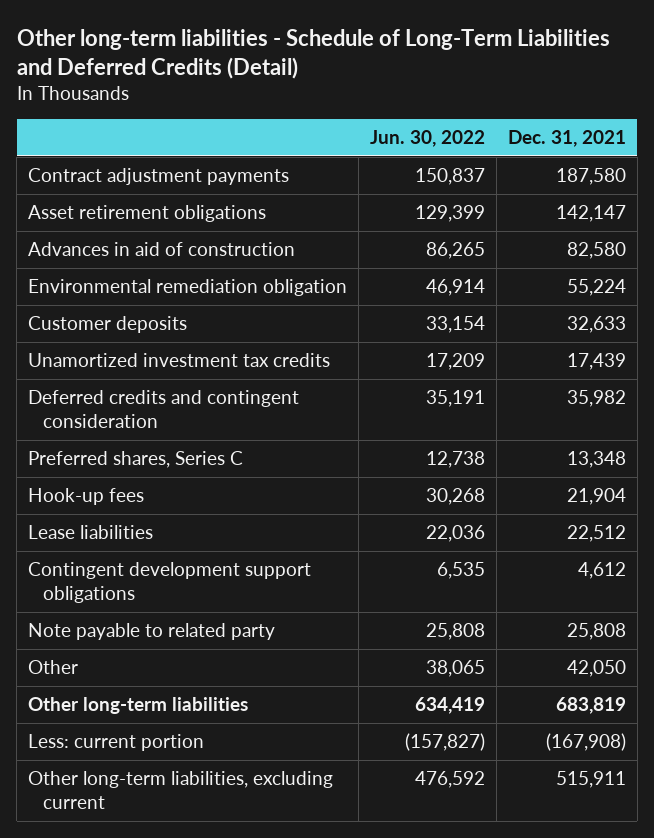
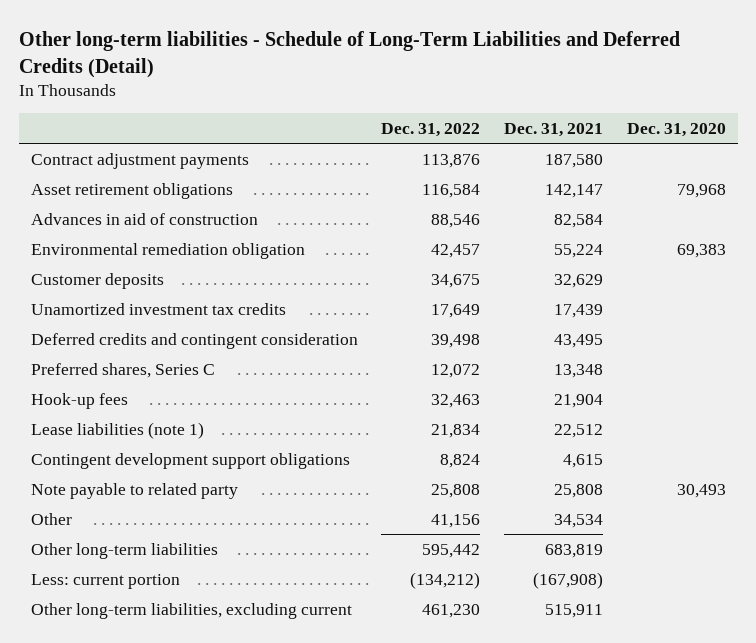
- | Jun. 30, 2022 | Dec. 31, 2021
+ | Dec. 31, 2022 | Dec. 31, 2021 | Dec. 31, 2020
- Advances in aid of construction | 86,265 | 82,580
+ Advances in aid of construction | 88,546 | 82,584 |
- Customer deposits | 33,154 | 32,633
+ Customer deposits | 34,675 | 32,629 |
- Deferred credits and contingent consideration | 35,191 | 35,982
+ Deferred credits and contingent consideration | 39,498 | 43,495 |
- Lease liabilities | 22,036 | 22,512
- Contingent development support obligations | 6,535 | 4,612
+ Lease liabilities (note 1) | 21,834 | 22,512 |
+ Contingent development support obligations | 8,824 | 4,615 |
- Other | 38,065 | 42,050
+ Other | 41,156 | 34,534 |

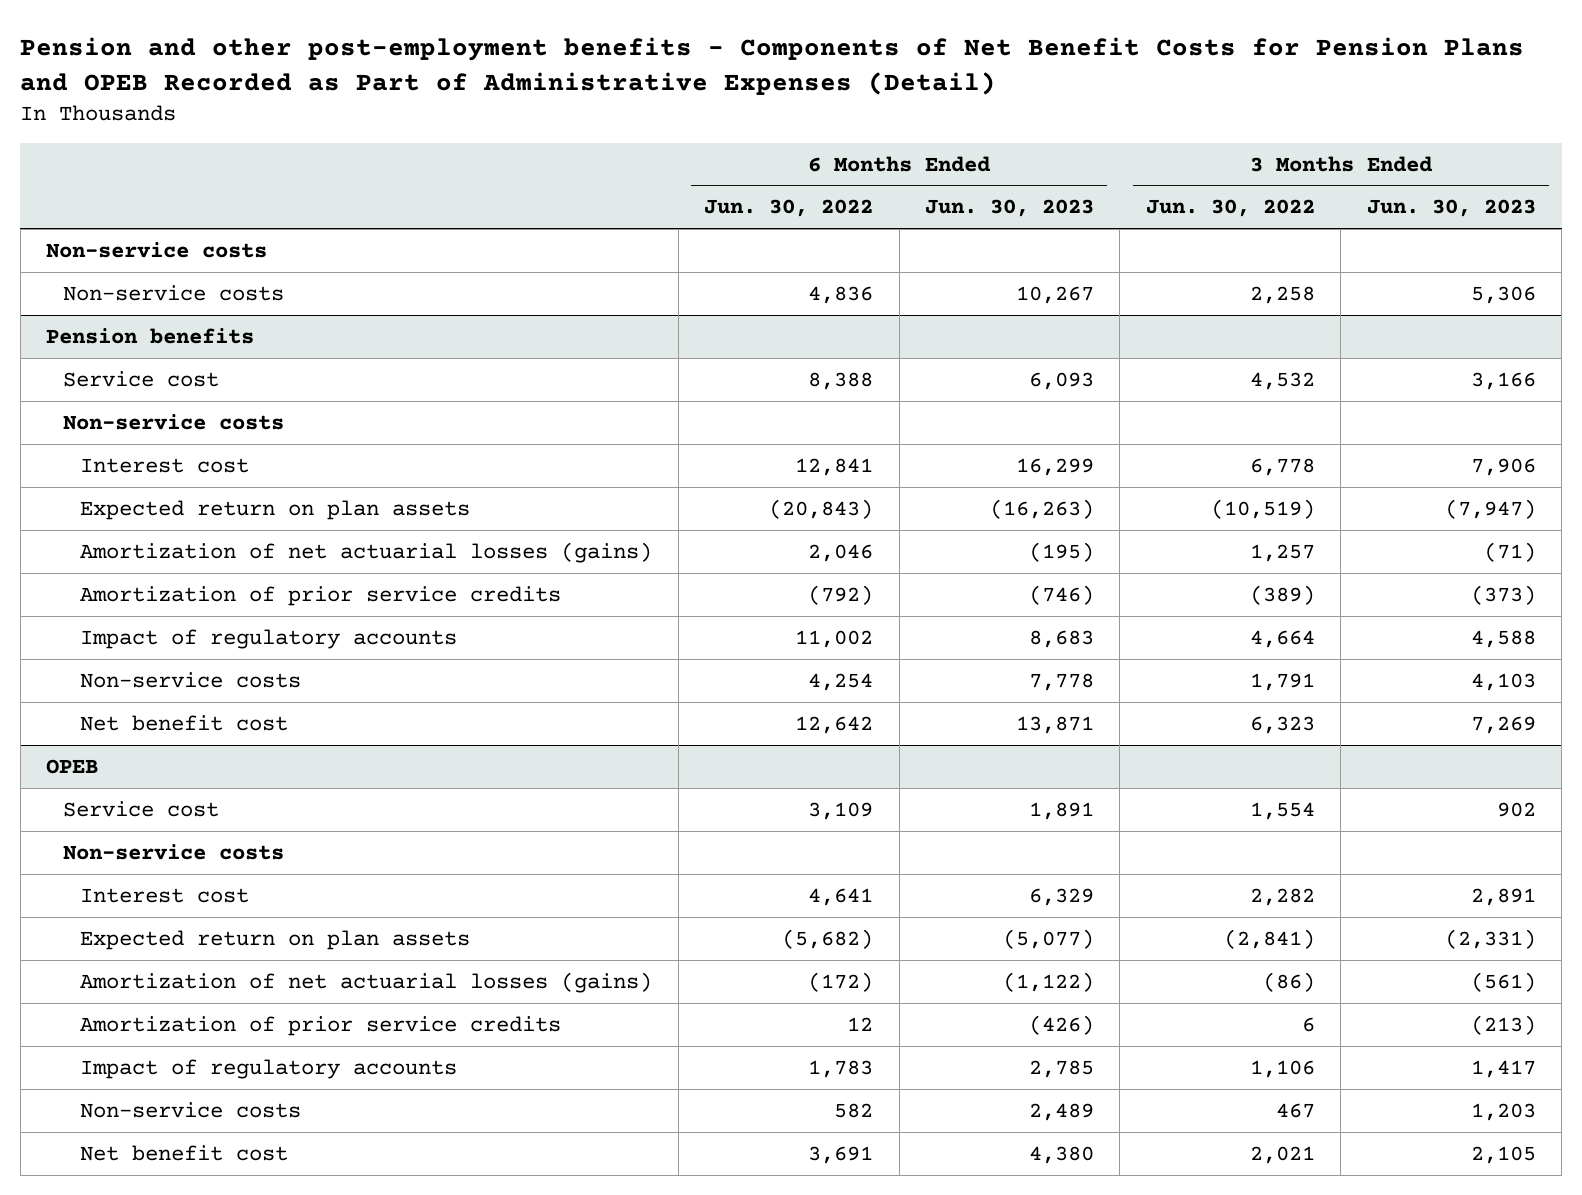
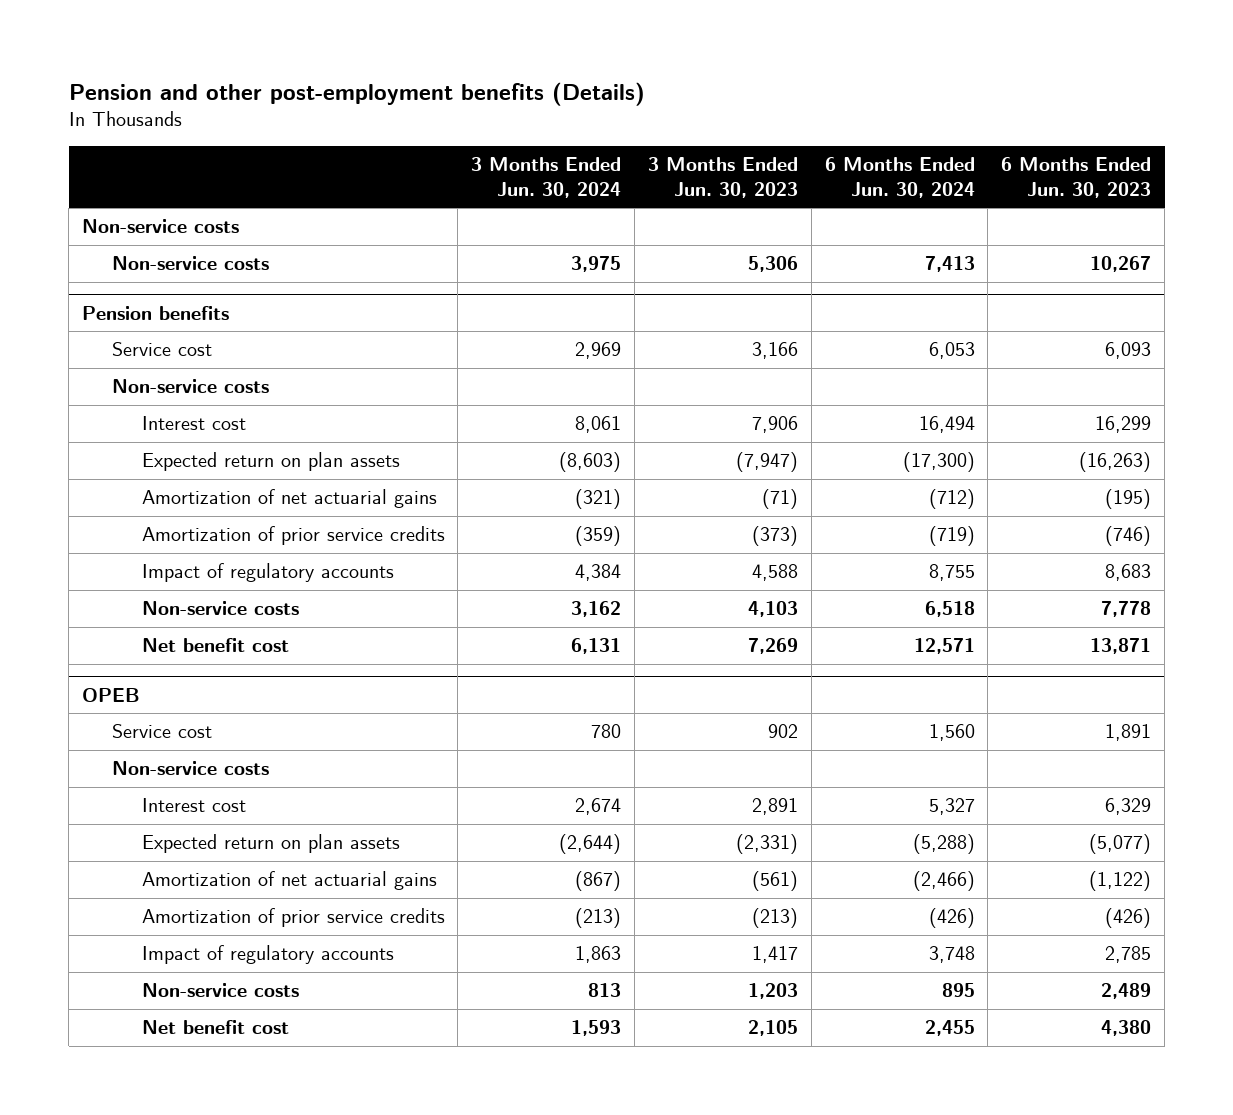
- Pension and other post-employment benefits - Components of Net Benefit Costs for Pension Plans and OPEB Recorded as Part of Administrative Expenses (Detail)
+ Pension and other post-employment benefits (Details)
- | 6 Months Ended Jun. 30, 2022 | 6 Months Ended Jun. 30, 2023 | 3 Months Ended Jun. 30, 2022 | 3 Months Ended Jun. 30, 2023
+ | 3 Months Ended Jun. 30, 2024 | 3 Months Ended Jun. 30, 2023 | 6 Months Ended Jun. 30, 2024 | 6 Months Ended Jun. 30, 2023
@ Pension benefits
- Amortization of net actuarial losses (gains) | 2,046 | (195) | 1,257 | (71)
+ Amortization of net actuarial gains | (321) | (71) | (712) | (195)
@ OPEB
- Amortization of net actuarial losses (gains) | (172) | (1,122) | (86) | (561)
+ Amortization of net actuarial gains | (867) | (561) | (2,466) | (1,122)

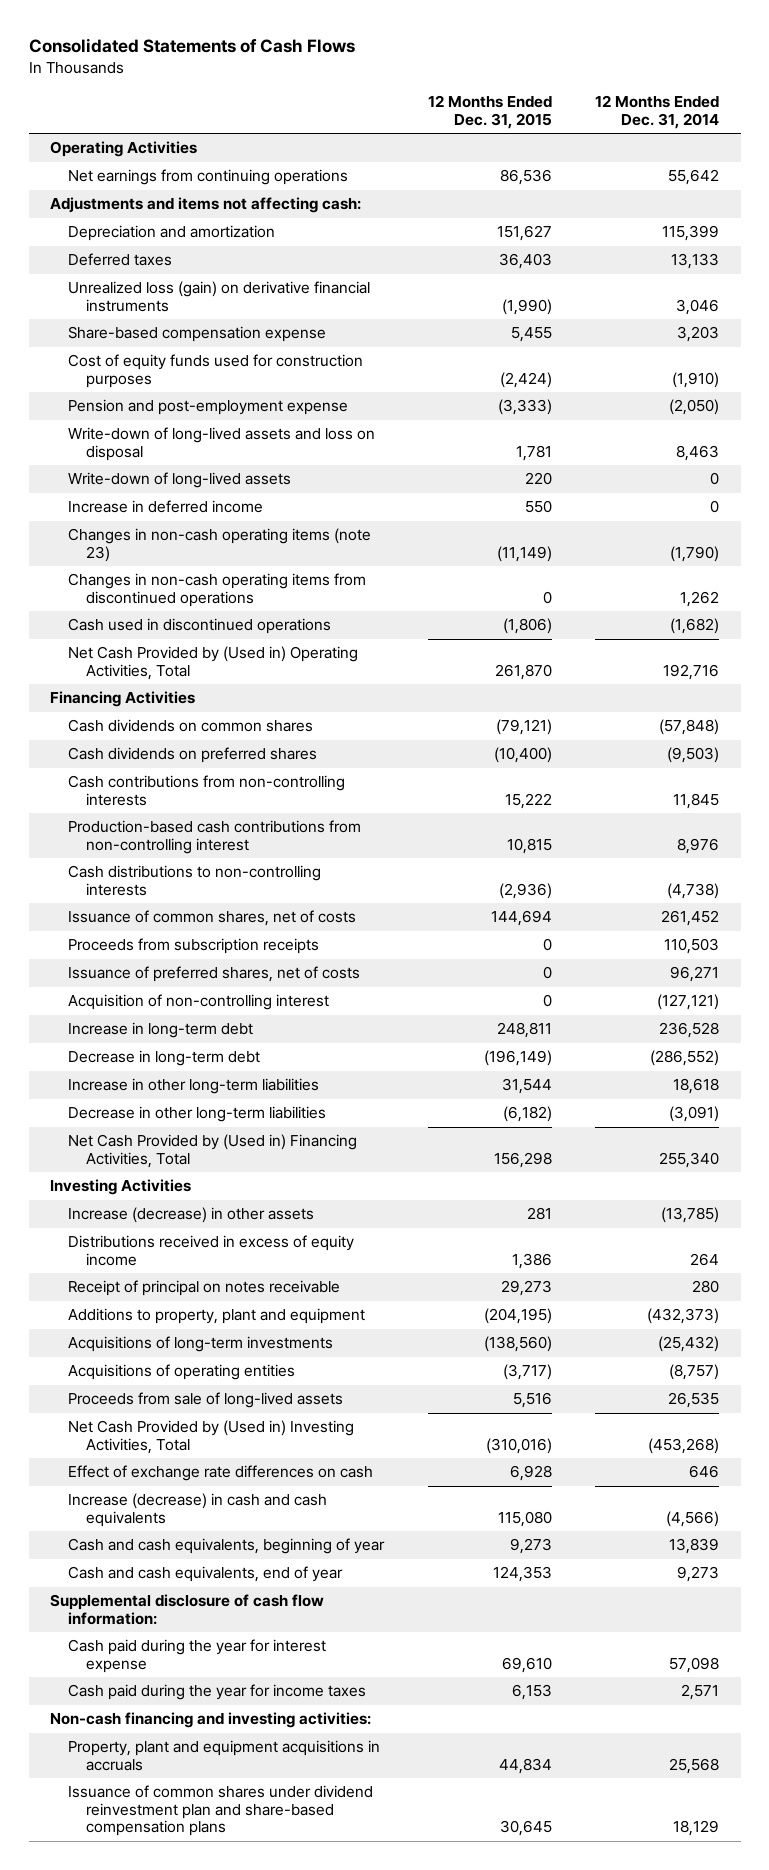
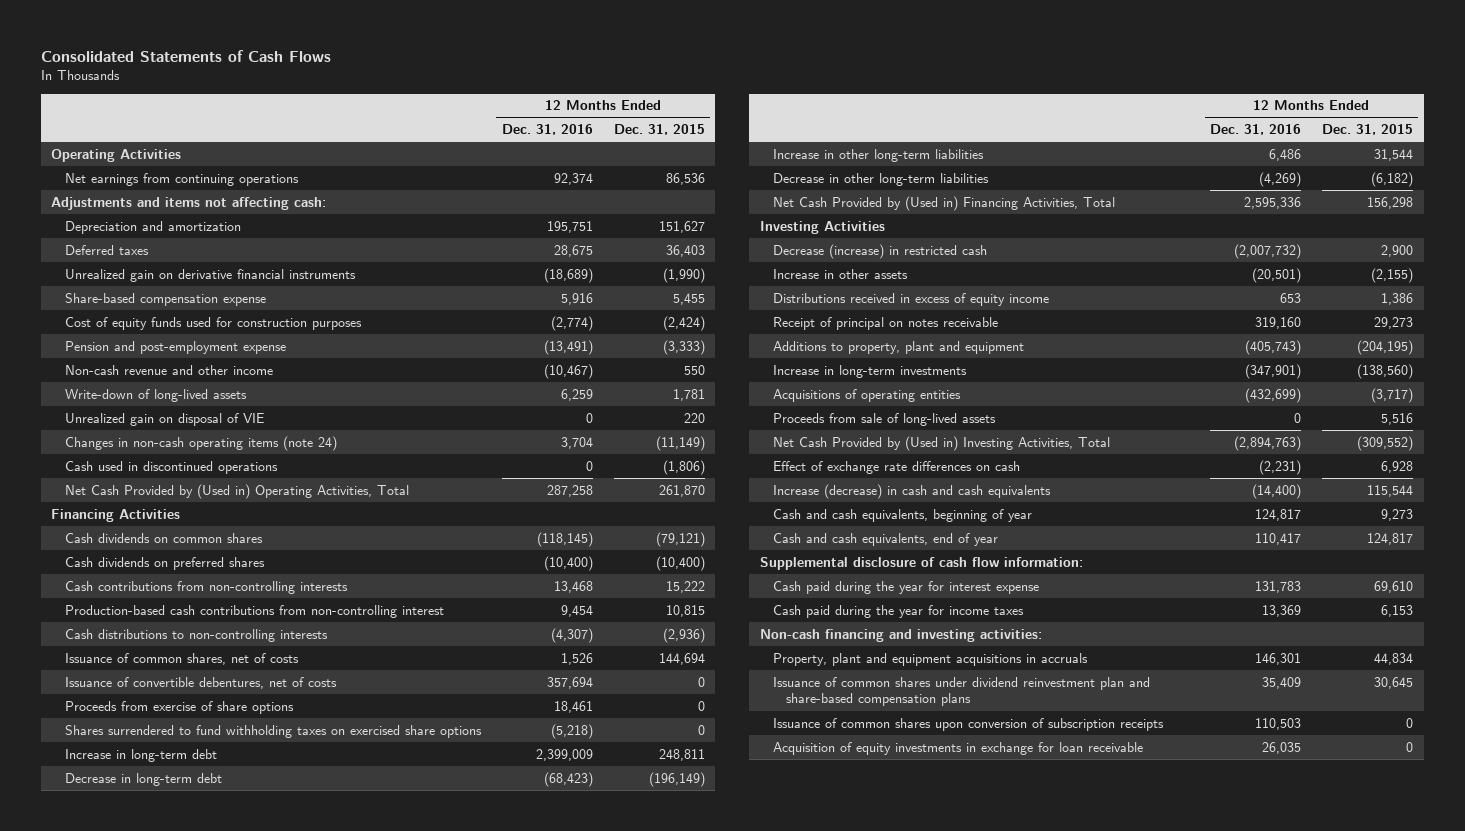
- | 12 Months Ended Dec. 31, 2015 | 12 Months Ended Dec. 31, 2014
+ | 12 Months Ended Dec. 31, 2016 | 12 Months Ended Dec. 31, 2015
- Unrealized loss (gain) on derivative financial instruments | (1,990) | 3,046
+ Unrealized gain on derivative financial instruments | (18,689) | (1,990)
- Write-down of long-lived assets and loss on disposal | 1,781 | 8,463
- Write-down of long-lived assets | 220 | 0
- Increase in deferred income | 550 | 0
- Changes in non-cash operating items (note 23) | (11,149) | (1,790)
- Changes in non-cash operating items from discontinued operations | 0 | 1,262
+ Non-cash revenue and other income | (10,467) | 550
+ Write-down of long-lived assets | 6,259 | 1,781
+ Unrealized gain on disposal of VIE | 0 | 220
+ Changes in non-cash operating items (note 24) | 3,704 | (11,149)
- Proceeds from subscription receipts | 0 | 110,503
- Issuance of preferred shares, net of costs | 0 | 96,271
- Acquisition of non-controlling interest | 0 | (127,121)
+ Issuance of convertible debentures, net of costs | 357,694 | 0
+ Proceeds from exercise of share options | 18,461 | 0
+ Shares surrendered to fund withholding taxes on exercised share options | (5,218) | 0
- Increase (decrease) in other assets | 281 | (13,785)
+ Decrease (increase) in restricted cash | (2,007,732) | 2,900
+ Increase in other assets | (20,501) | (2,155)
- Acquisitions of long-term investments | (138,560) | (25,432)
+ Increase in long-term investments | (347,901) | (138,560)
- Net Cash Provided by (Used in) Investing Activities, Total | (310,016) | (453,268)
+ Net Cash Provided by (Used in) Investing Activities, Total | (2,894,763) | (309,552)
- Increase (decrease) in cash and cash equivalents | 115,080 | (4,566)
+ Increase (decrease) in cash and cash equivalents | (14,400) | 115,544
- Cash and cash equivalents, end of year | 124,353 | 9,273
+ Cash and cash equivalents, end of year | 110,417 | 124,817
+ Issuance of common shares upon conversion of subscription receipts | 110,503 | 0
+ Acquisition of equity investments in exchange for loan receivable | 26,035 | 0

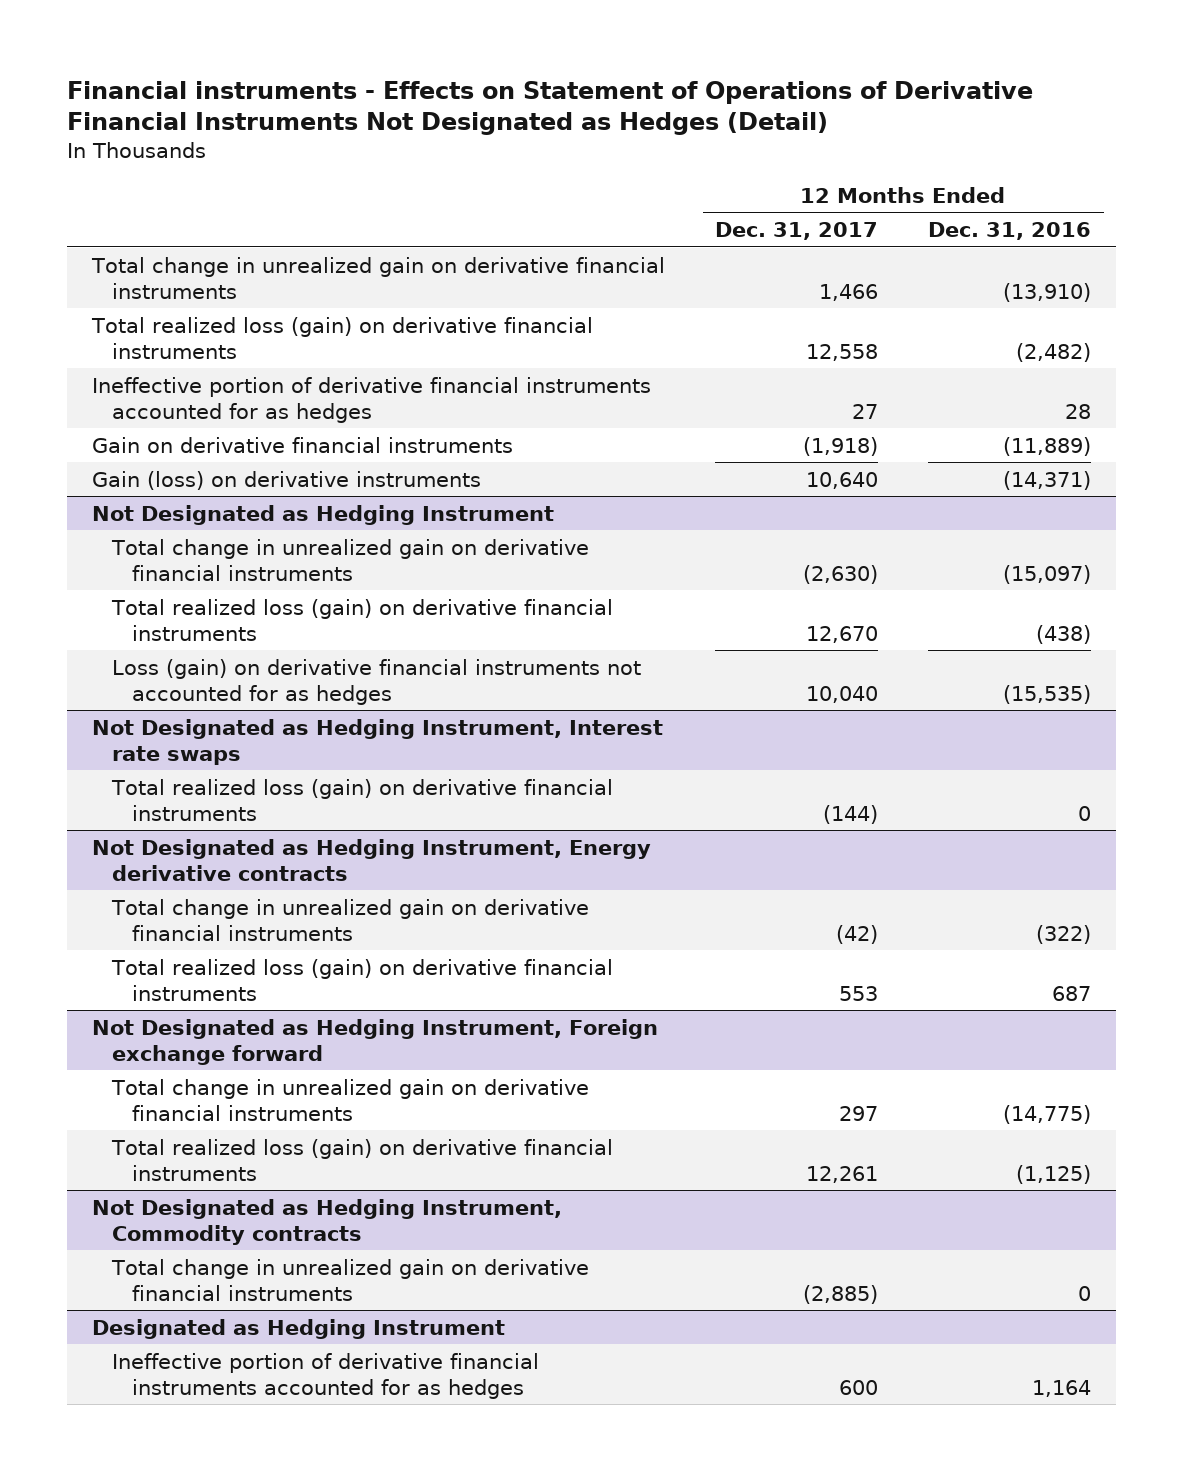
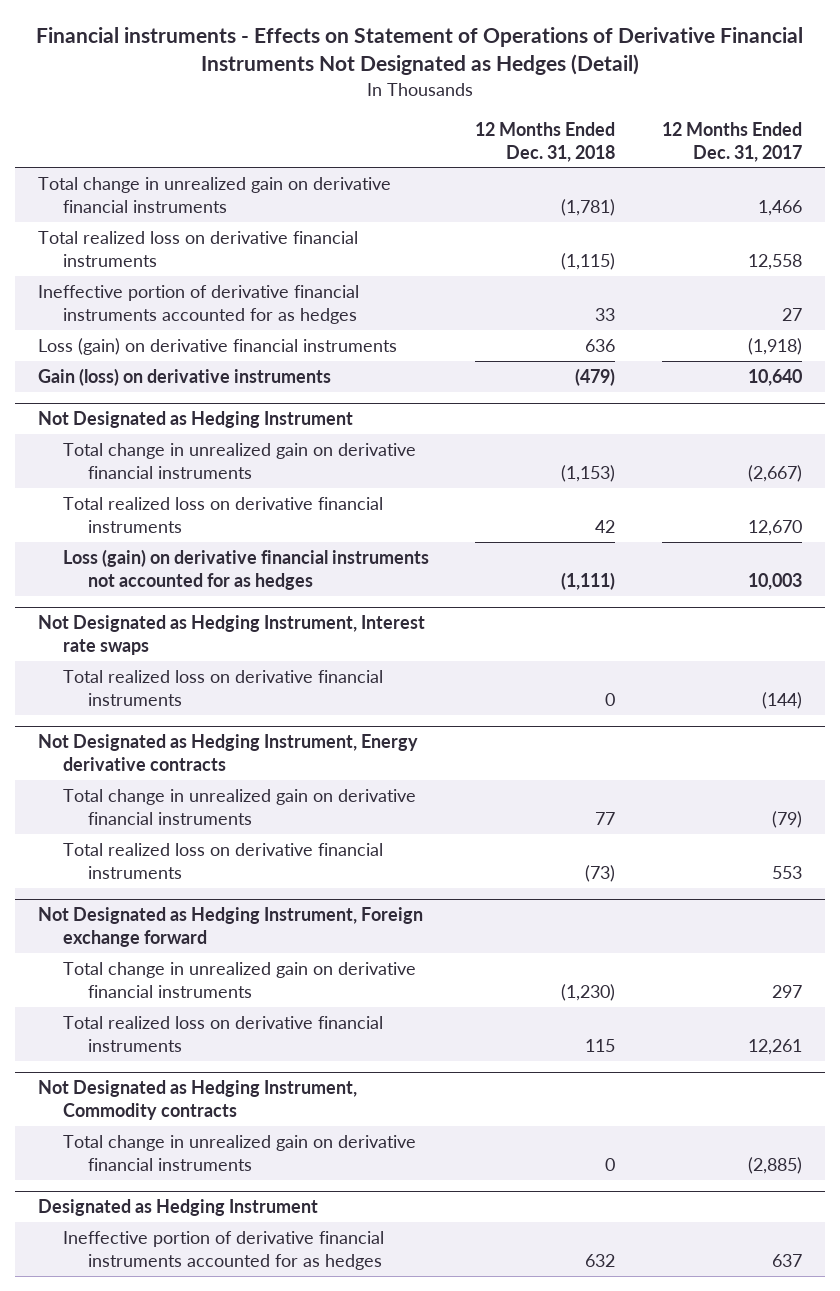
- | 12 Months Ended Dec. 31, 2017 | 12 Months Ended Dec. 31, 2016
+ | 12 Months Ended Dec. 31, 2018 | 12 Months Ended Dec. 31, 2017
- Total realized loss (gain) on derivative financial instruments | 12,558 | (2,482)
+ Total realized loss on derivative financial instruments | (1,115) | 12,558
- Gain on derivative financial instruments | (1,918) | (11,889)
+ Loss (gain) on derivative financial instruments | 636 | (1,918)
@ Not Designated as Hedging Instrument
- Total change in unrealized gain on derivative financial instruments | (2,630) | (15,097)
- Total realized loss (gain) on derivative financial instruments | 12,670 | (438)
- Loss (gain) on derivative financial instruments not accounted for as hedges | 10,040 | (15,535)
+ Total change in unrealized gain on derivative financial instruments | (1,153) | (2,667)
+ Total realized loss on derivative financial instruments | 42 | 12,670
+ Loss (gain) on derivative financial instruments not accounted for as hedges | (1,111) | 10,003
@ Not Designated as Hedging Instrument, Interest rate swaps
- Total realized loss (gain) on derivative financial instruments | (144) | 0
+ Total realized loss on derivative financial instruments | 0 | (144)
@ Not Designated as Hedging Instrument, Energy derivative contracts
- Total change in unrealized gain on derivative financial instruments | (42) | (322)
- Total realized loss (gain) on derivative financial instruments | 553 | 687
+ Total change in unrealized gain on derivative financial instruments | 77 | (79)
+ Total realized loss on derivative financial instruments | (73) | 553
@ Not Designated as Hedging Instrument, Foreign exchange forward
- Total realized loss (gain) on derivative financial instruments | 12,261 | (1,125)
+ Total realized loss on derivative financial instruments | 115 | 12,261
@ Designated as Hedging Instrument
- Ineffective portion of derivative financial instruments accounted for as hedges | 600 | 1,164
+ Ineffective portion of derivative financial instruments accounted for as hedges | 632 | 637

